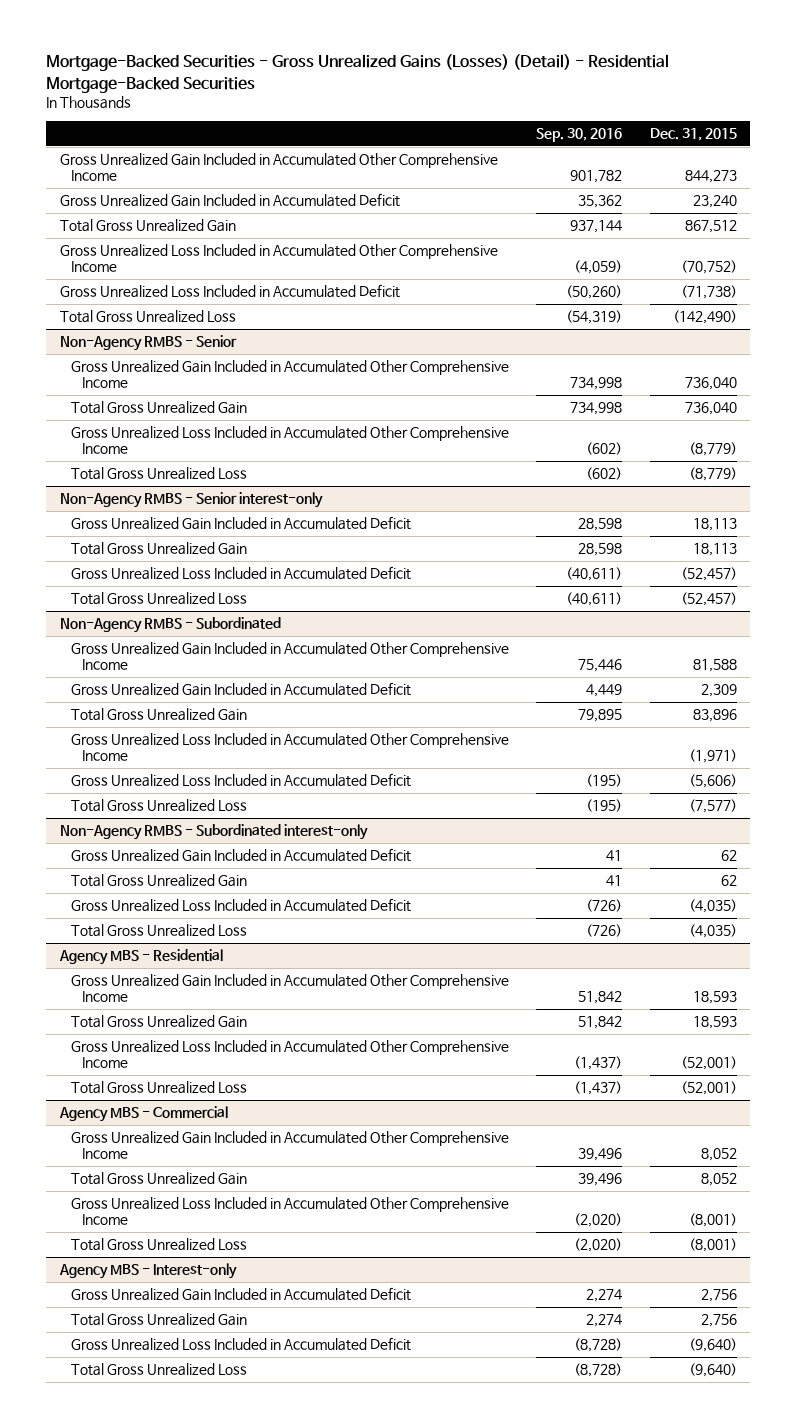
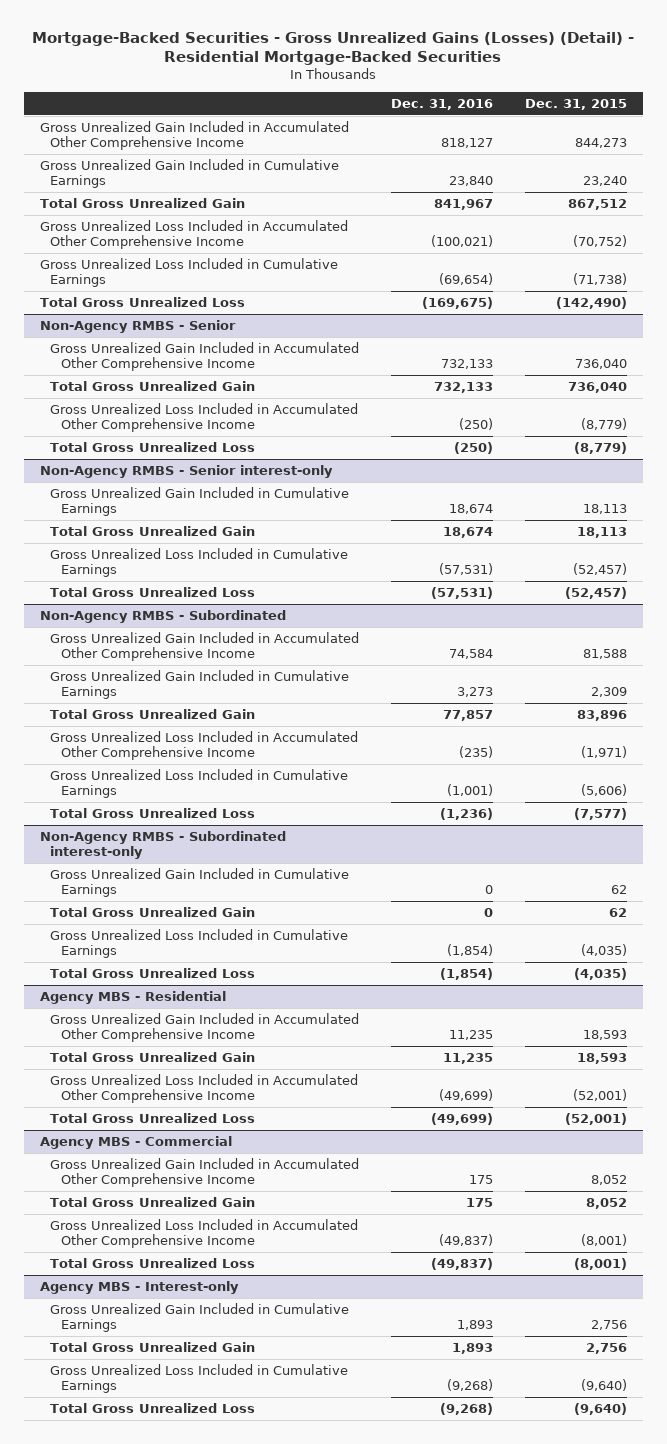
- | Sep. 30, 2016 | Dec. 31, 2015
+ | Dec. 31, 2016 | Dec. 31, 2015
- Gross Unrealized Gain Included in Accumulated Deficit | 35,362 | 23,240
+ Gross Unrealized Gain Included in Cumulative Earnings | 23,840 | 23,240
- Gross Unrealized Loss Included in Accumulated Deficit | (50,260) | (71,738)
+ Gross Unrealized Loss Included in Cumulative Earnings | (69,654) | (71,738)
@ Non-Agency RMBS - Senior interest-only
- Gross Unrealized Gain Included in Accumulated Deficit | 28,598 | 18,113
+ Gross Unrealized Gain Included in Cumulative Earnings | 18,674 | 18,113
- Gross Unrealized Loss Included in Accumulated Deficit | (40,611) | (52,457)
+ Gross Unrealized Loss Included in Cumulative Earnings | (57,531) | (52,457)
@ Non-Agency RMBS - Subordinated
- Gross Unrealized Gain Included in Accumulated Deficit | 4,449 | 2,309
+ Gross Unrealized Gain Included in Cumulative Earnings | 3,273 | 2,309
- Gross Unrealized Loss Included in Accumulated Deficit | (195) | (5,606)
+ Gross Unrealized Loss Included in Cumulative Earnings | (1,001) | (5,606)
@ Non-Agency RMBS - Subordinated interest-only
- Gross Unrealized Gain Included in Accumulated Deficit | 41 | 62
+ Gross Unrealized Gain Included in Cumulative Earnings | 0 | 62
- Gross Unrealized Loss Included in Accumulated Deficit | (726) | (4,035)
+ Gross Unrealized Loss Included in Cumulative Earnings | (1,854) | (4,035)
@ Agency MBS - Interest-only
- Gross Unrealized Gain Included in Accumulated Deficit | 2,274 | 2,756
+ Gross Unrealized Gain Included in Cumulative Earnings | 1,893 | 2,756
- Gross Unrealized Loss Included in Accumulated Deficit | (8,728) | (9,640)
+ Gross Unrealized Loss Included in Cumulative Earnings | (9,268) | (9,640)

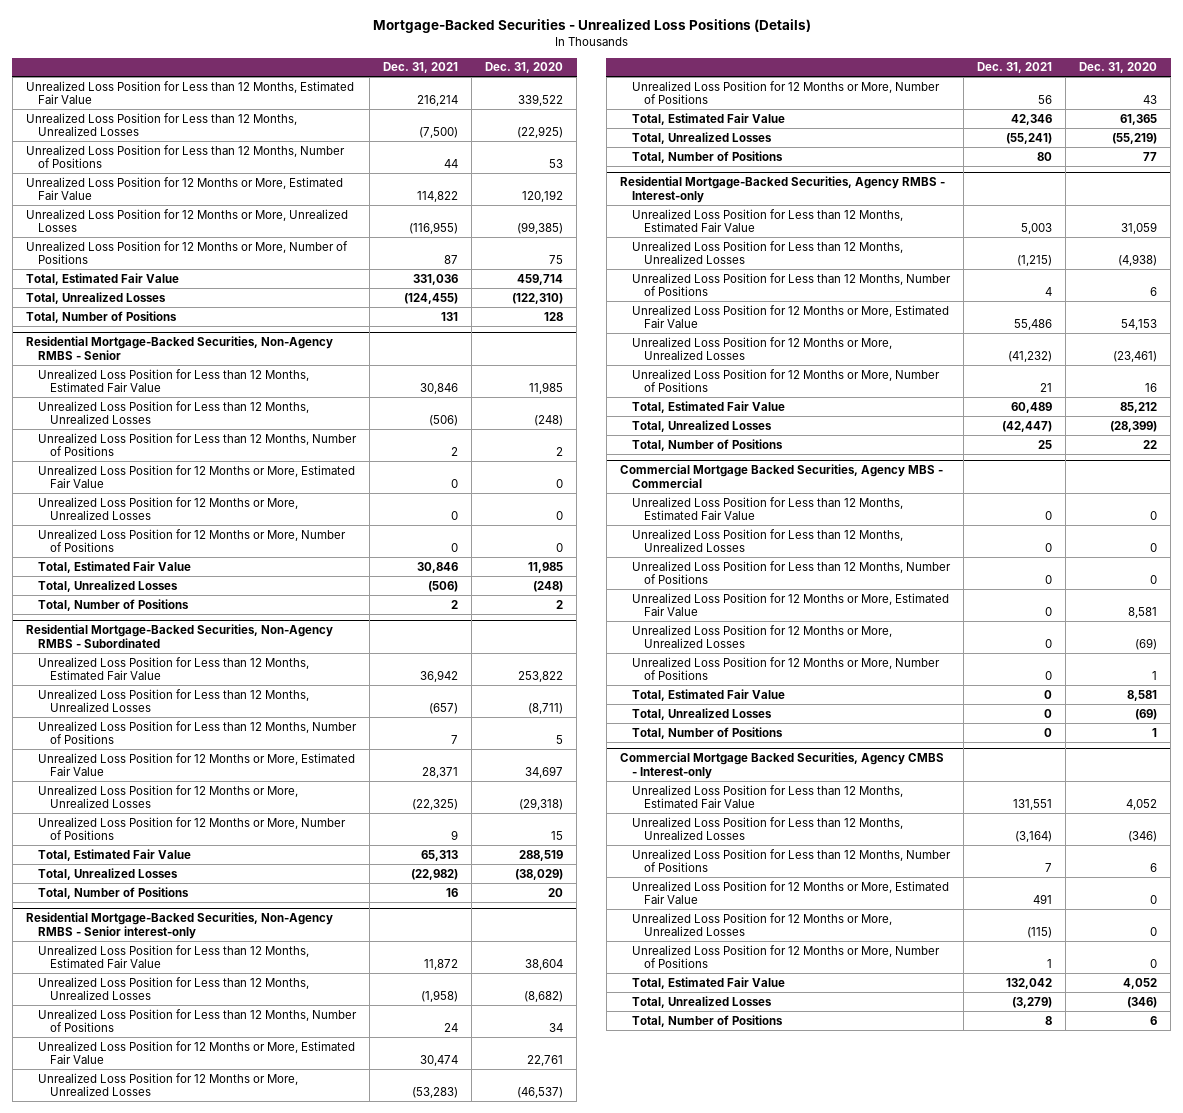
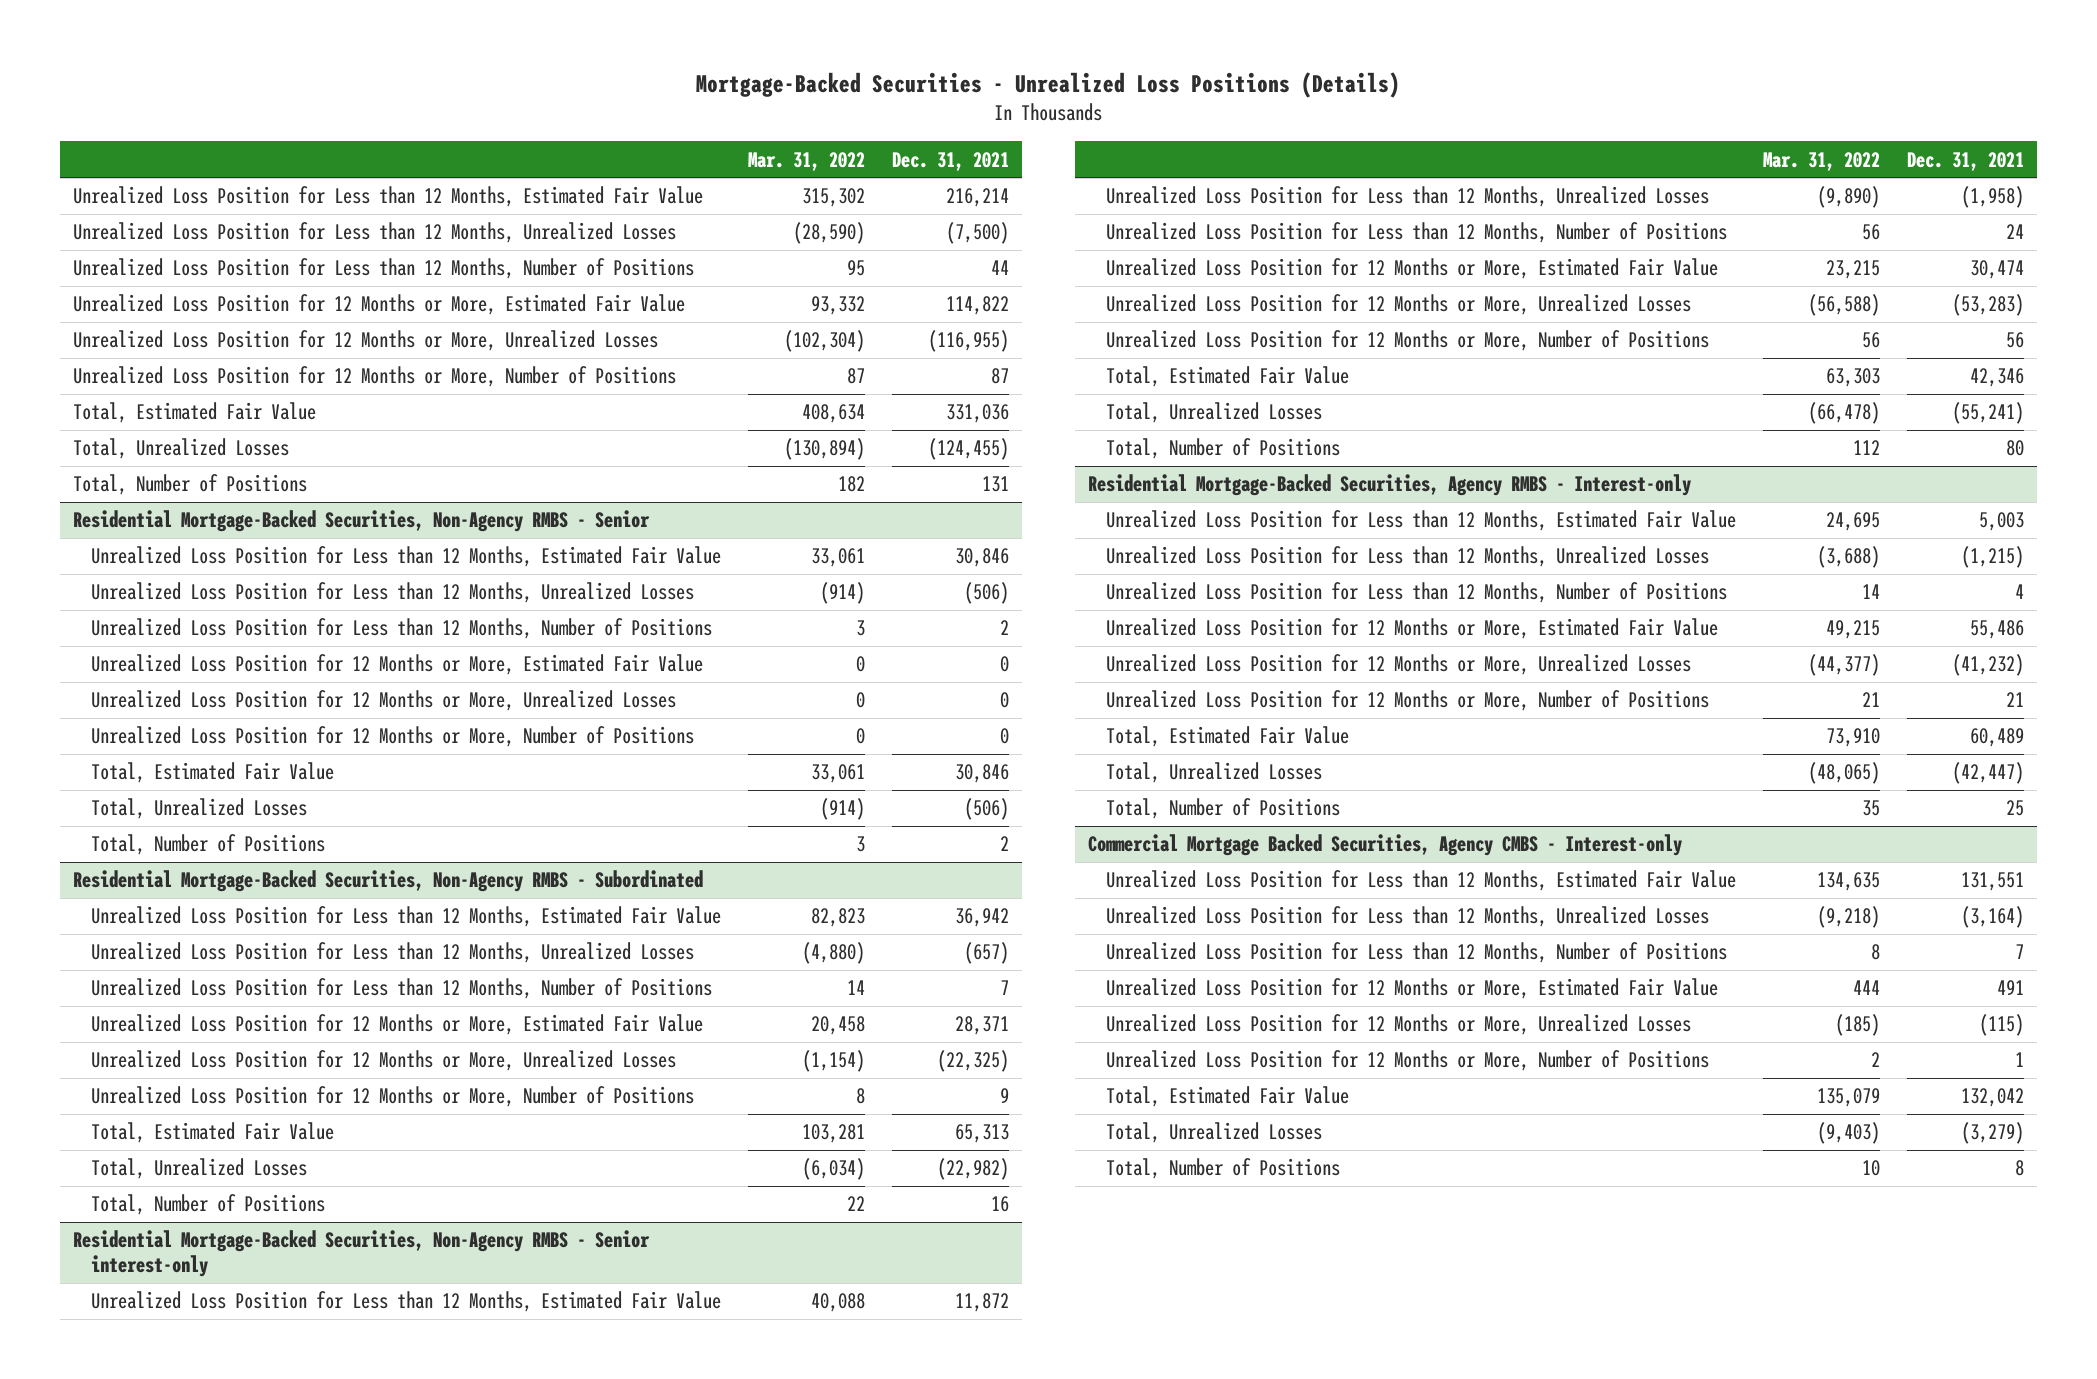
- | Dec. 31, 2021 | Dec. 31, 2020
+ | Mar. 31, 2022 | Dec. 31, 2021
- Commercial Mortgage Backed Securities, Agency MBS - Commercial
- Unrealized Loss Position for Less than 12 Months, Estimated Fair Value | 0 | 0
- Unrealized Loss Position for Less than 12 Months, Unrealized Losses | 0 | 0
- Unrealized Loss Position for Less than 12 Months, Number of Positions | 0 | 0
- Unrealized Loss Position for 12 Months or More, Estimated Fair Value | 0 | 8,581
- Unrealized Loss Position for 12 Months or More, Unrealized Losses | 0 | (69)
- Unrealized Loss Position for 12 Months or More, Number of Positions | 0 | 1
- Total, Estimated Fair Value | 0 | 8,581
- Total, Unrealized Losses | 0 | (69)
- Total, Number of Positions | 0 | 1

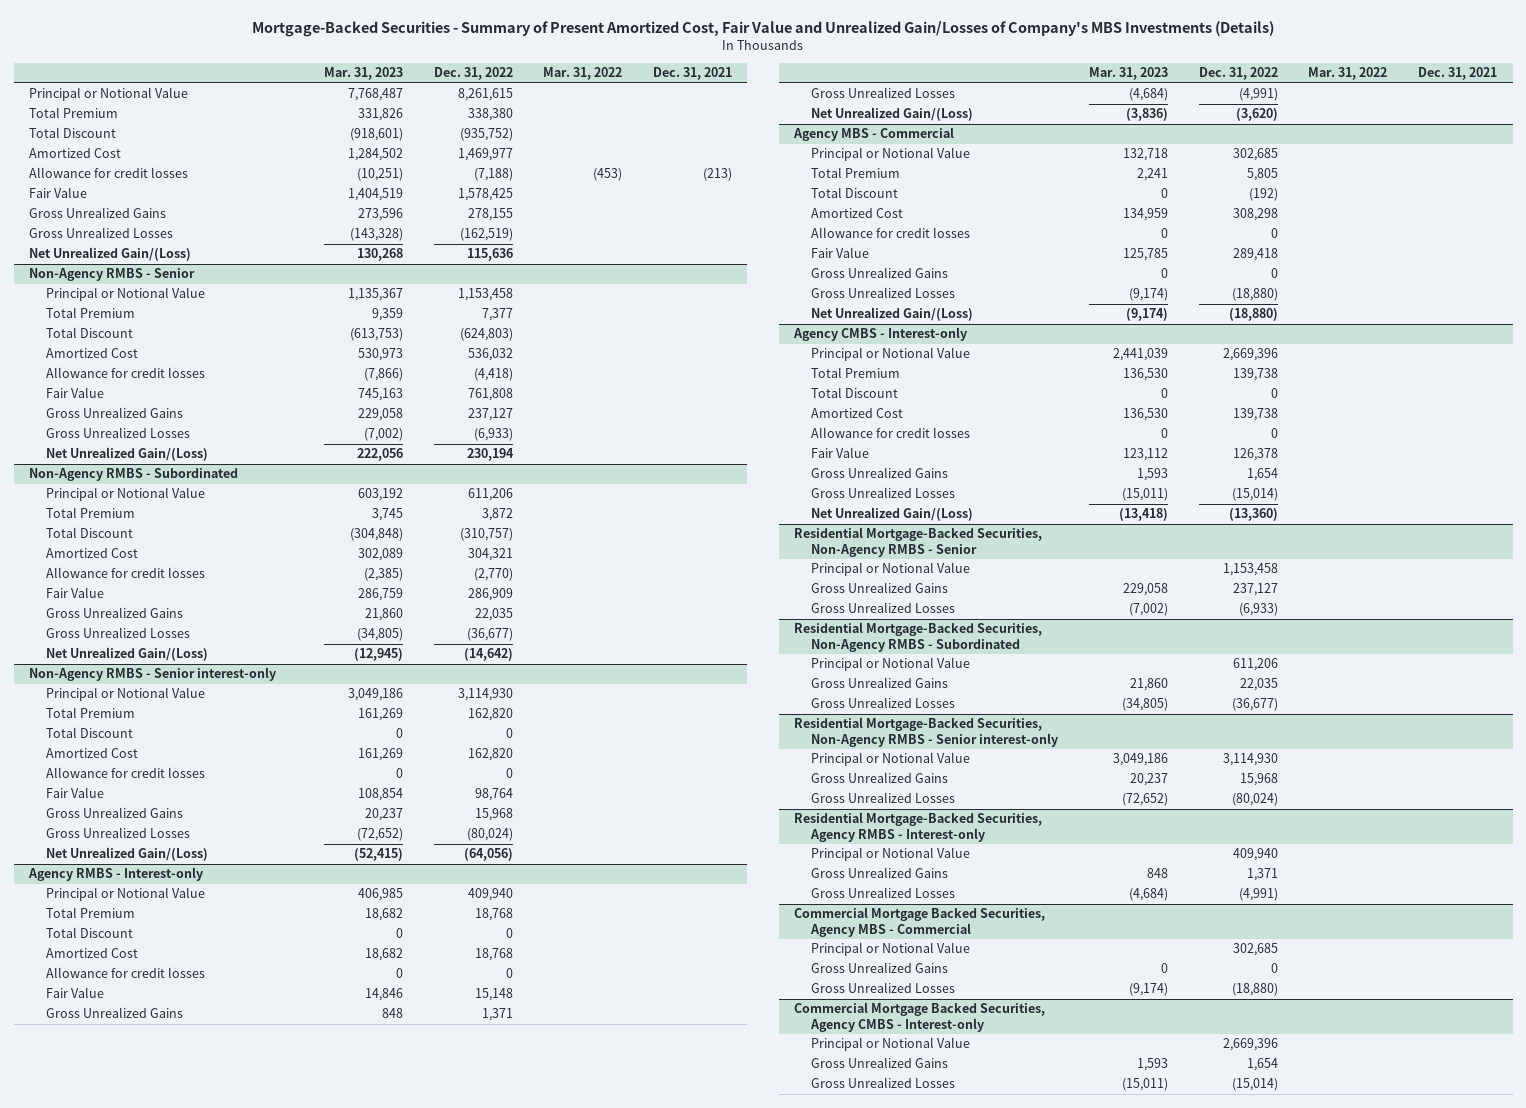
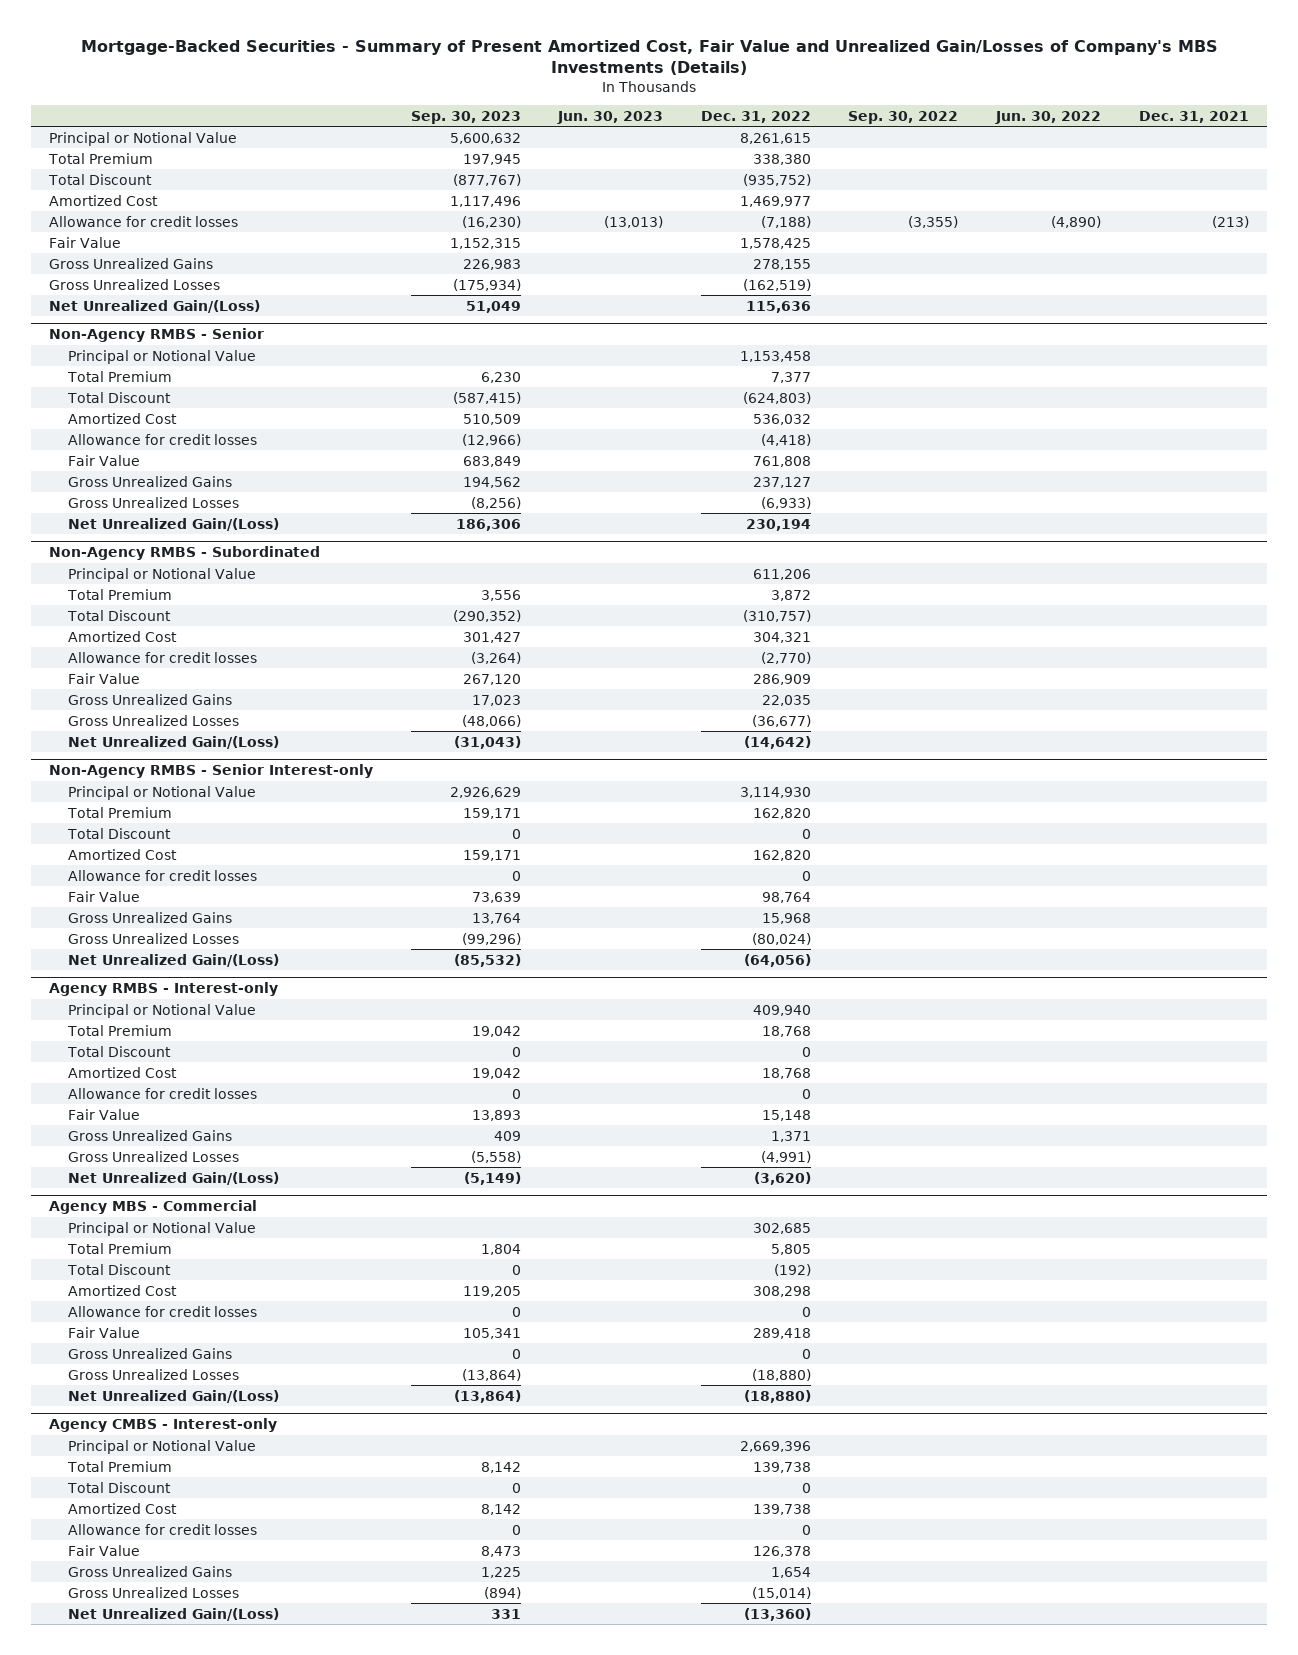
- | Mar. 31, 2023 | Dec. 31, 2022 | Mar. 31, 2022 | Dec. 31, 2021
+ | Sep. 30, 2023 | Jun. 30, 2023 | Dec. 31, 2022 | Sep. 30, 2022 | Jun. 30, 2022 | Dec. 31, 2021
- Non-Agency RMBS - Senior interest-only
+ Non-Agency RMBS - Senior Interest-only
- Residential Mortgage-Backed Securities, Non-Agency RMBS - Senior
- Principal or Notional Value | | 1,153,458 | |
- Gross Unrealized Gains | 229,058 | 237,127 | |
- Gross Unrealized Losses | (7,002) | (6,933) | |
- Residential Mortgage-Backed Securities, Non-Agency RMBS - Subordinated
- Principal or Notional Value | | 611,206 | |
- Gross Unrealized Gains | 21,860 | 22,035 | |
- Gross Unrealized Losses | (34,805) | (36,677) | |
- Residential Mortgage-Backed Securities, Non-Agency RMBS - Senior interest-only
- Principal or Notional Value | 3,049,186 | 3,114,930 | |
- Gross Unrealized Gains | 20,237 | 15,968 | |
- Gross Unrealized Losses | (72,652) | (80,024) | |
- Residential Mortgage-Backed Securities, Agency RMBS - Interest-only
- Principal or Notional Value | | 409,940 | |
- Gross Unrealized Gains | 848 | 1,371 | |
- Gross Unrealized Losses | (4,684) | (4,991) | |
- Commercial Mortgage Backed Securities, Agency MBS - Commercial
- Principal or Notional Value | | 302,685 | |
- Gross Unrealized Gains | 0 | 0 | |
- Gross Unrealized Losses | (9,174) | (18,880) | |
- Commercial Mortgage Backed Securities, Agency CMBS - Interest-only
- Principal or Notional Value | | 2,669,396 | |
- Gross Unrealized Gains | 1,593 | 1,654 | |
- Gross Unrealized Losses | (15,011) | (15,014) | |

